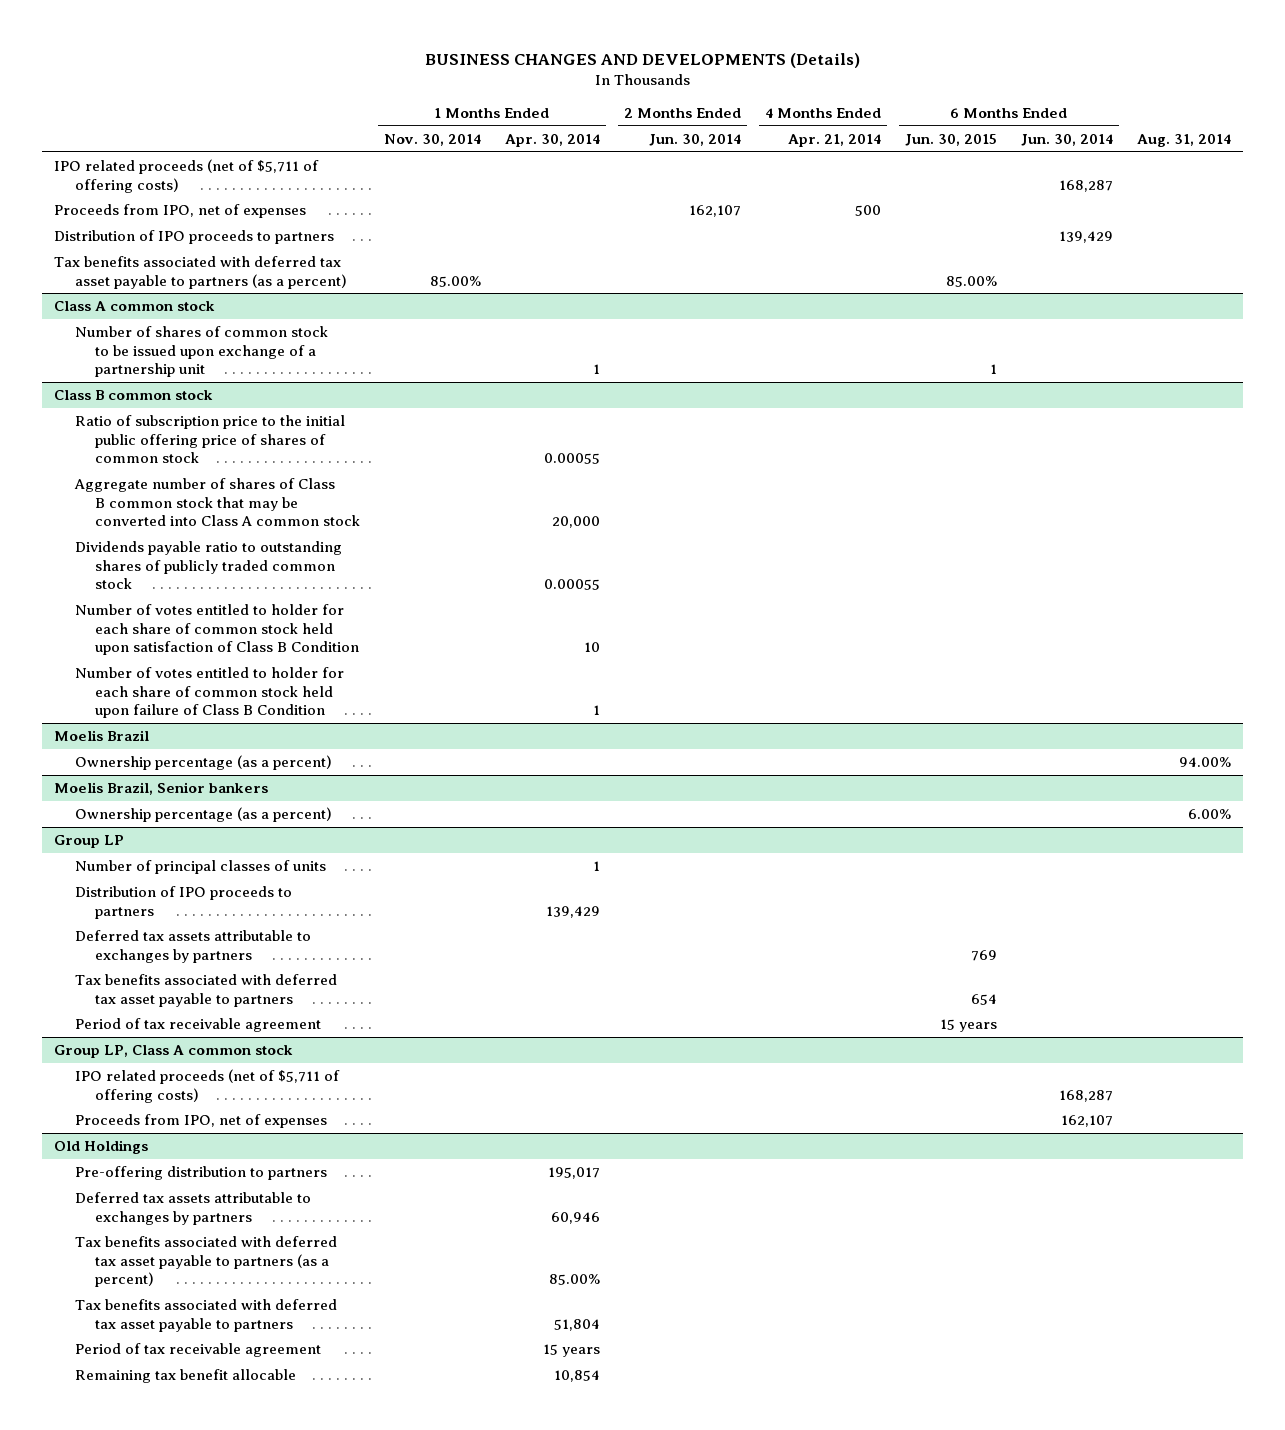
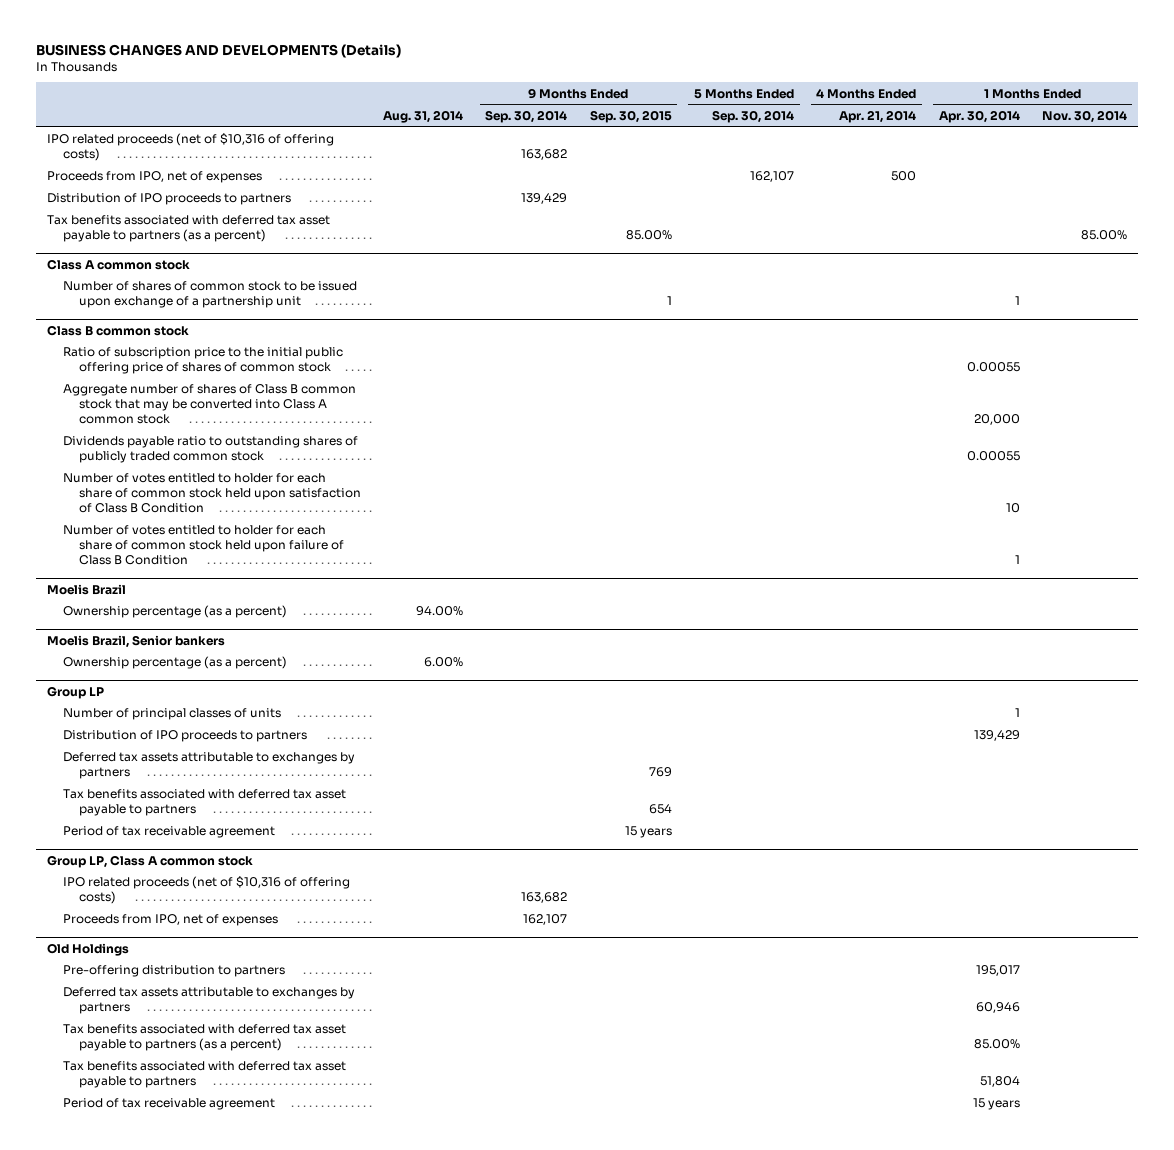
- | 1 Months Ended Nov. 30, 2014 | 1 Months Ended Apr. 30, 2014 | 2 Months Ended Jun. 30, 2014 | 4 Months Ended Apr. 21, 2014 | 6 Months Ended Jun. 30, 2015 | 6 Months Ended Jun. 30, 2014 | Aug. 31, 2014
+ | Aug. 31, 2014 | 9 Months Ended Sep. 30, 2014 | 9 Months Ended Sep. 30, 2015 | 5 Months Ended Sep. 30, 2014 | 4 Months Ended Apr. 21, 2014 | 1 Months Ended Apr. 30, 2014 | 1 Months Ended Nov. 30, 2014
- IPO related proceeds (net of $5,711 of offering costs) | | | | | | 168,287 |
+ IPO related proceeds (net of $10,316 of offering costs) | | 163,682 | | | | |
@ Group LP, Class A common stock
- IPO related proceeds (net of $5,711 of offering costs) | | | | | | 168,287 |
+ IPO related proceeds (net of $10,316 of offering costs) | | 163,682 | | | | |
@ Old Holdings
- Remaining tax benefit allocable | | 10,854 | | | | |

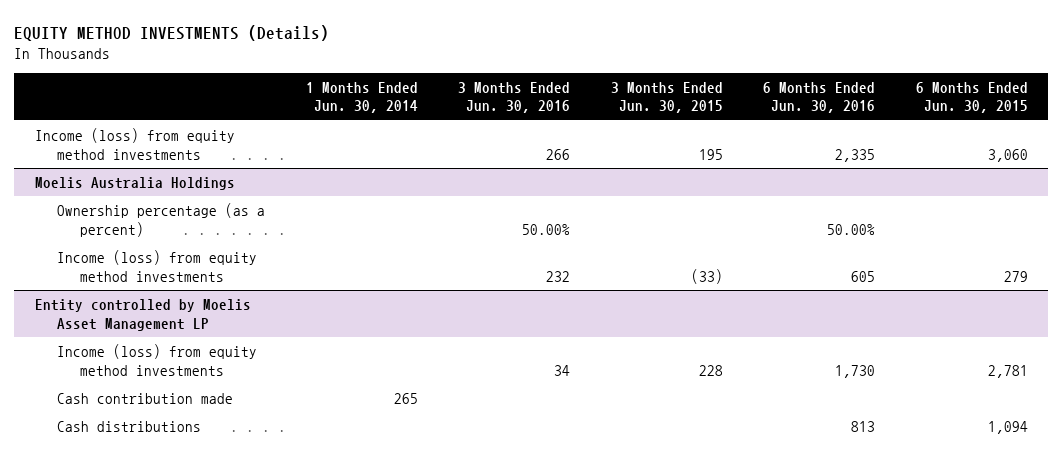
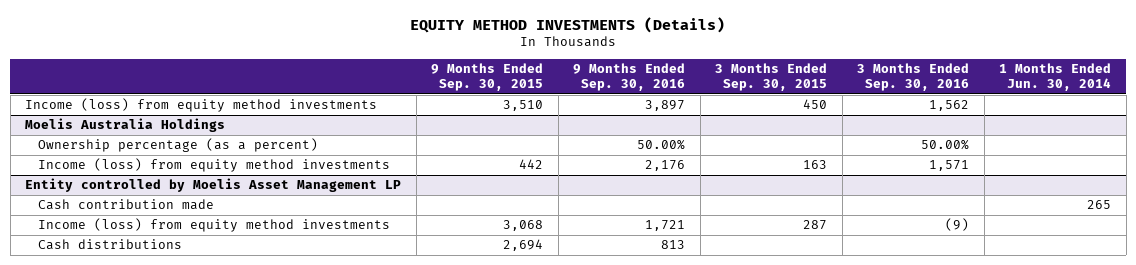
- | 1 Months Ended Jun. 30, 2014 | 3 Months Ended Jun. 30, 2016 | 3 Months Ended Jun. 30, 2015 | 6 Months Ended Jun. 30, 2016 | 6 Months Ended Jun. 30, 2015
+ | 9 Months Ended Sep. 30, 2015 | 9 Months Ended Sep. 30, 2016 | 3 Months Ended Sep. 30, 2015 | 3 Months Ended Sep. 30, 2016 | 1 Months Ended Jun. 30, 2014
@ Entity controlled by Moelis Asset Management LP
moved down: Income (loss) from equity method investments | 3,068 | 1,721 | 287 | (9) |

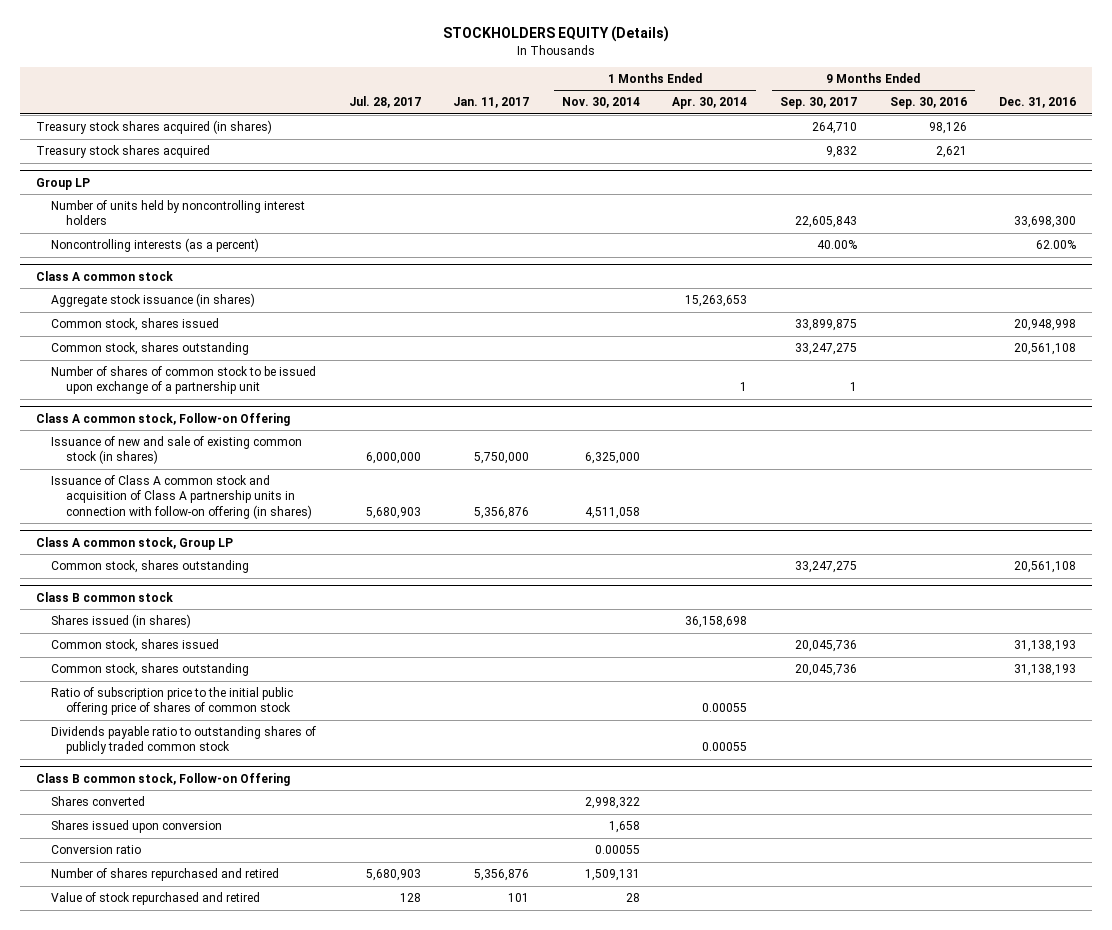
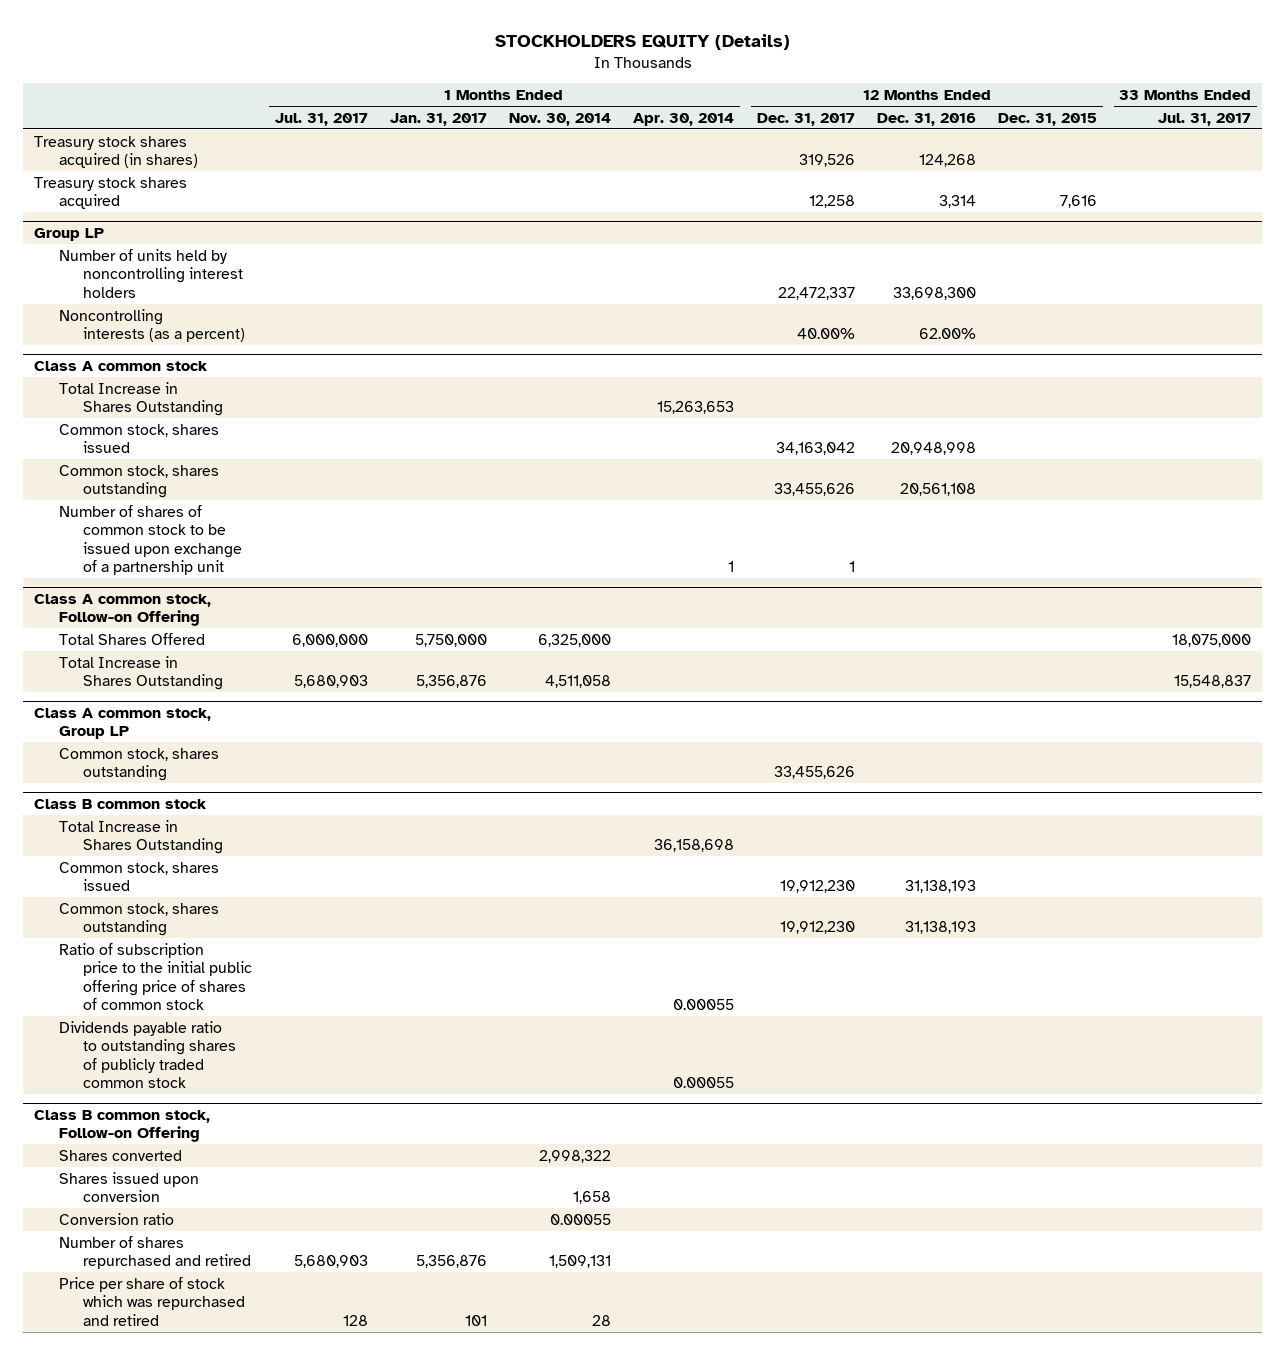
- | Jul. 28, 2017 | Jan. 11, 2017 | 1 Months Ended Nov. 30, 2014 | 1 Months Ended Apr. 30, 2014 | 9 Months Ended Sep. 30, 2017 | 9 Months Ended Sep. 30, 2016 | Dec. 31, 2016
+ | 1 Months Ended Jul. 31, 2017 | 1 Months Ended Jan. 31, 2017 | 1 Months Ended Nov. 30, 2014 | 1 Months Ended Apr. 30, 2014 | 12 Months Ended Dec. 31, 2017 | 12 Months Ended Dec. 31, 2016 | 12 Months Ended Dec. 31, 2015 | 33 Months Ended Jul. 31, 2017
@ Class A common stock
- Aggregate stock issuance (in shares) | | | | 15,263,653 | | |
+ Total Increase in Shares Outstanding | | | | 15,263,653 | | | |
@ Class A common stock, Follow-on Offering
- Issuance of new and sale of existing common stock (in shares) | 6,000,000 | 5,750,000 | 6,325,000 | | | |
- Issuance of Class A common stock and acquisition of Class A partnership units in connection with follow-on offering (in shares) | 5,680,903 | 5,356,876 | 4,511,058 | | | |
+ Total Shares Offered | 6,000,000 | 5,750,000 | 6,325,000 | | | | | 18,075,000
+ Total Increase in Shares Outstanding | 5,680,903 | 5,356,876 | 4,511,058 | | | | | 15,548,837
@ Class B common stock
- Shares issued (in shares) | | | | 36,158,698 | | |
+ Total Increase in Shares Outstanding | | | | 36,158,698 | | | |
@ Class B common stock, Follow-on Offering
- Value of stock repurchased and retired | 128 | 101 | 28 | | | |
+ Price per share of stock which was repurchased and retired | 128 | 101 | 28 | | | | |

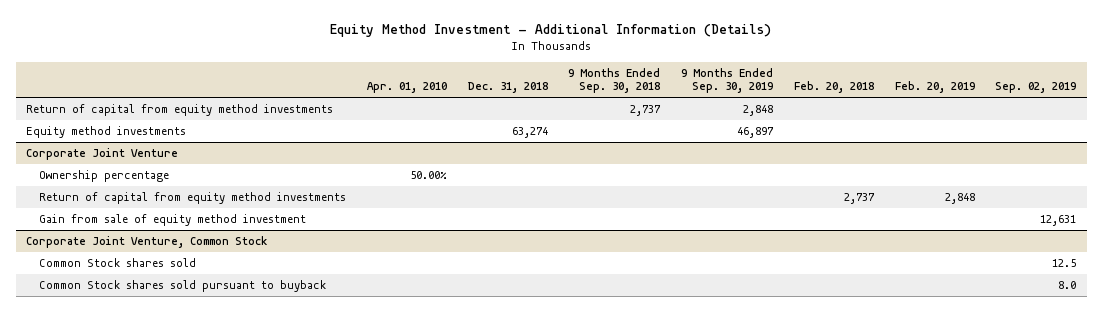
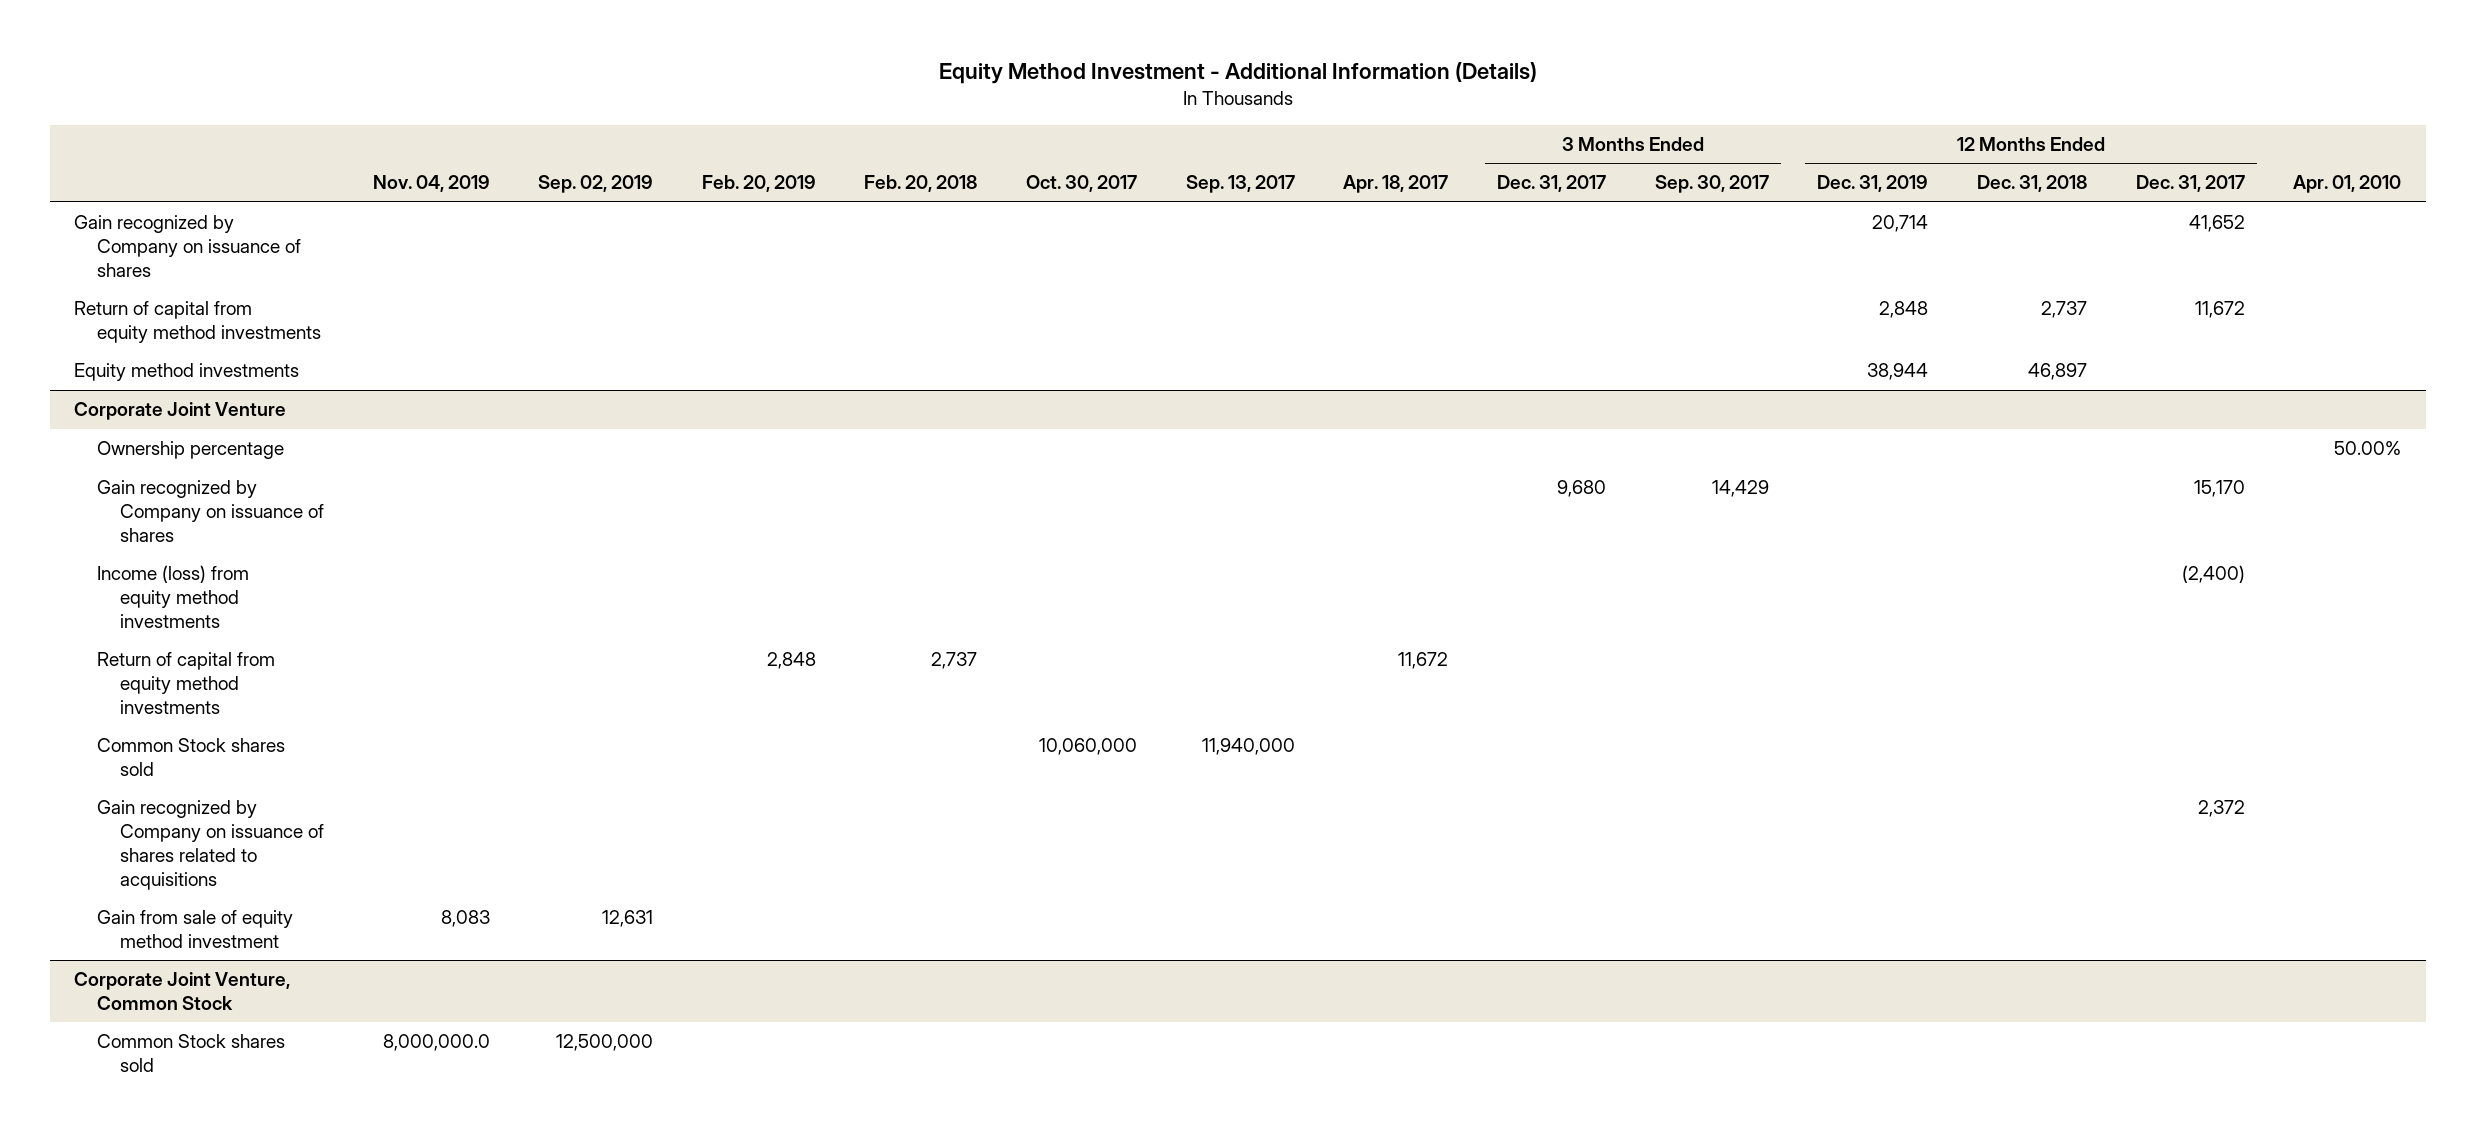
- | Apr. 01, 2010 | Dec. 31, 2018 | 9 Months Ended Sep. 30, 2018 | 9 Months Ended Sep. 30, 2019 | Feb. 20, 2018 | Feb. 20, 2019 | Sep. 02, 2019
+ | Nov. 04, 2019 | Sep. 02, 2019 | Feb. 20, 2019 | Feb. 20, 2018 | Oct. 30, 2017 | Sep. 13, 2017 | Apr. 18, 2017 | 3 Months Ended Dec. 31, 2017 | 3 Months Ended Sep. 30, 2017 | 12 Months Ended Dec. 31, 2019 | 12 Months Ended Dec. 31, 2018 | 12 Months Ended Dec. 31, 2017 | Apr. 01, 2010
+ Gain recognized by Company on issuance of shares | | | | | | | | | | 20,714 | | 41,652 |
@ Corporate Joint Venture
+ Gain recognized by Company on issuance of shares | | | | | | | | 9,680 | 14,429 | | | 15,170 |
+ Income (loss) from equity method investments | | | | | | | | | | | | (2,400) |
+ Common Stock shares sold | | | | | 10,060,000 | 11,940,000 | | | | | | |
+ Gain recognized by Company on issuance of shares related to acquisitions | | | | | | | | | | | | 2,372 |
@ Corporate Joint Venture, Common Stock
- Common Stock shares sold | | | | | | | 12.5
- Common Stock shares sold pursuant to buyback | | | | | | | 8.0
+ Common Stock shares sold | 8,000,000.0 | 12,500,000 | | | | | | | | | | |

